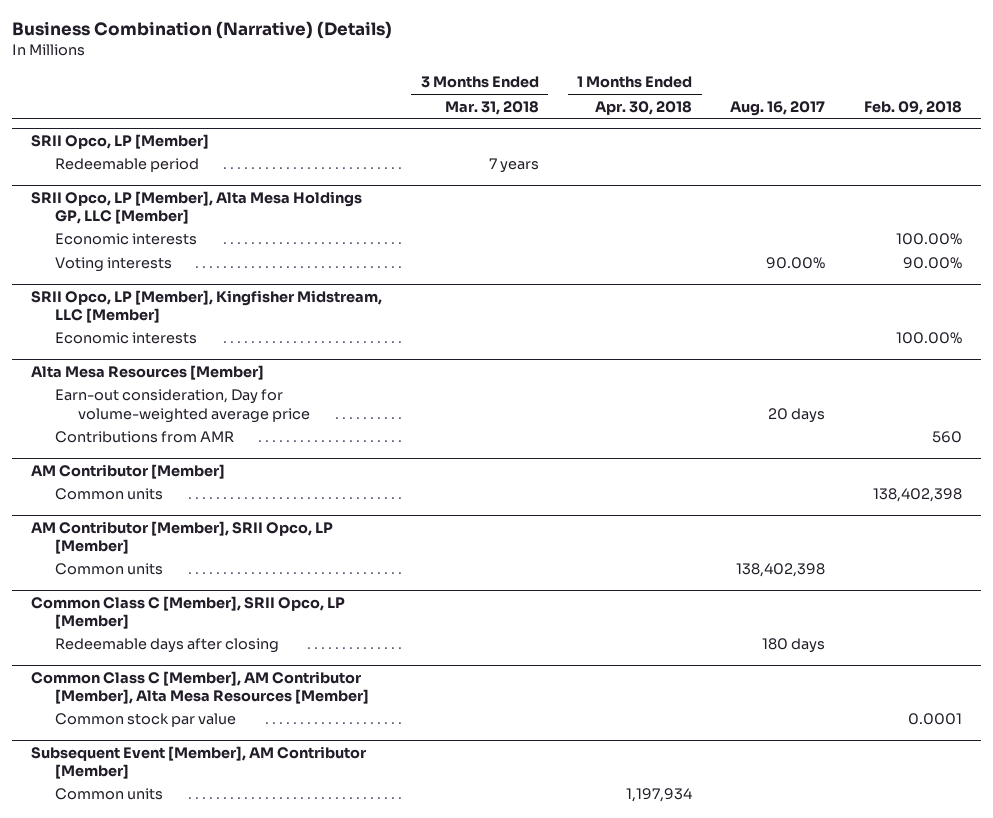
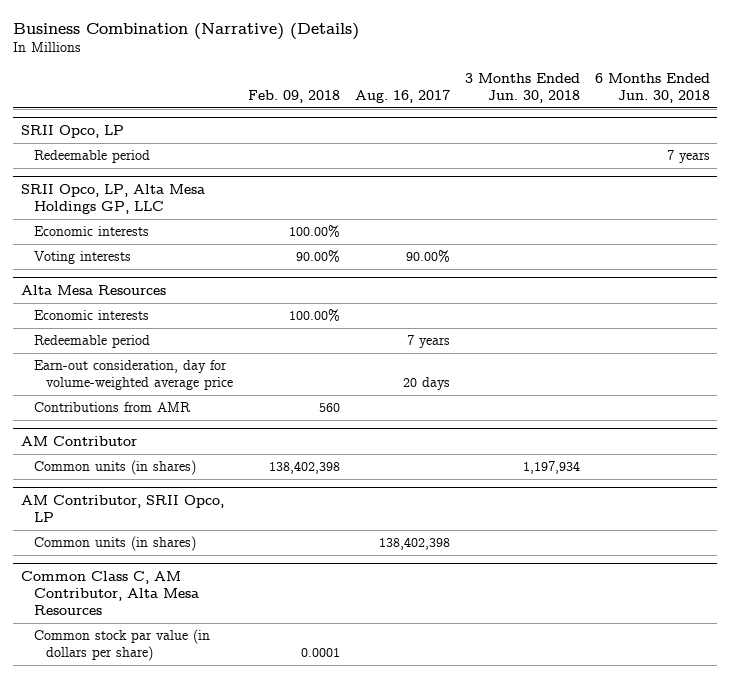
- | 3 Months Ended Mar. 31, 2018 | 1 Months Ended Apr. 30, 2018 | Aug. 16, 2017 | Feb. 09, 2018
+ | Feb. 09, 2018 | Aug. 16, 2017 | 3 Months Ended Jun. 30, 2018 | 6 Months Ended Jun. 30, 2018
- SRII Opco, LP [Member]
+ SRII Opco, LP
- SRII Opco, LP [Member], Alta Mesa Holdings GP, LLC [Member]
+ SRII Opco, LP, Alta Mesa Holdings GP, LLC
- SRII Opco, LP [Member], Kingfisher Midstream, LLC [Member]
- Economic interests | | | | 100.00%
- Alta Mesa Resources [Member]
- Earn-out consideration, Day for volume-weighted average price | | | 20 days |
+ Alta Mesa Resources
+ Economic interests | 100.00% | | |
+ Redeemable period | | 7 years | |
+ Earn-out consideration, day for volume-weighted average price | | 20 days | |
- AM Contributor [Member]
- Common units | | | | 138,402,398
- AM Contributor [Member], SRII Opco, LP [Member]
- Common units | | | 138,402,398 |
- Common Class C [Member], SRII Opco, LP [Member]
- Redeemable days after closing | | | 180 days |
- Common Class C [Member], AM Contributor [Member], Alta Mesa Resources [Member]
- Common stock par value | | | | 0.0001
- Subsequent Event [Member], AM Contributor [Member]
- Common units | | 1,197,934 | |
+ AM Contributor
+ Common units (in shares) | 138,402,398 | | 1,197,934 |
+ AM Contributor, SRII Opco, LP
+ Common units (in shares) | | 138,402,398 | |
+ Common Class C, AM Contributor, Alta Mesa Resources
+ Common stock par value (in dollars per share) | 0.0001 | | |

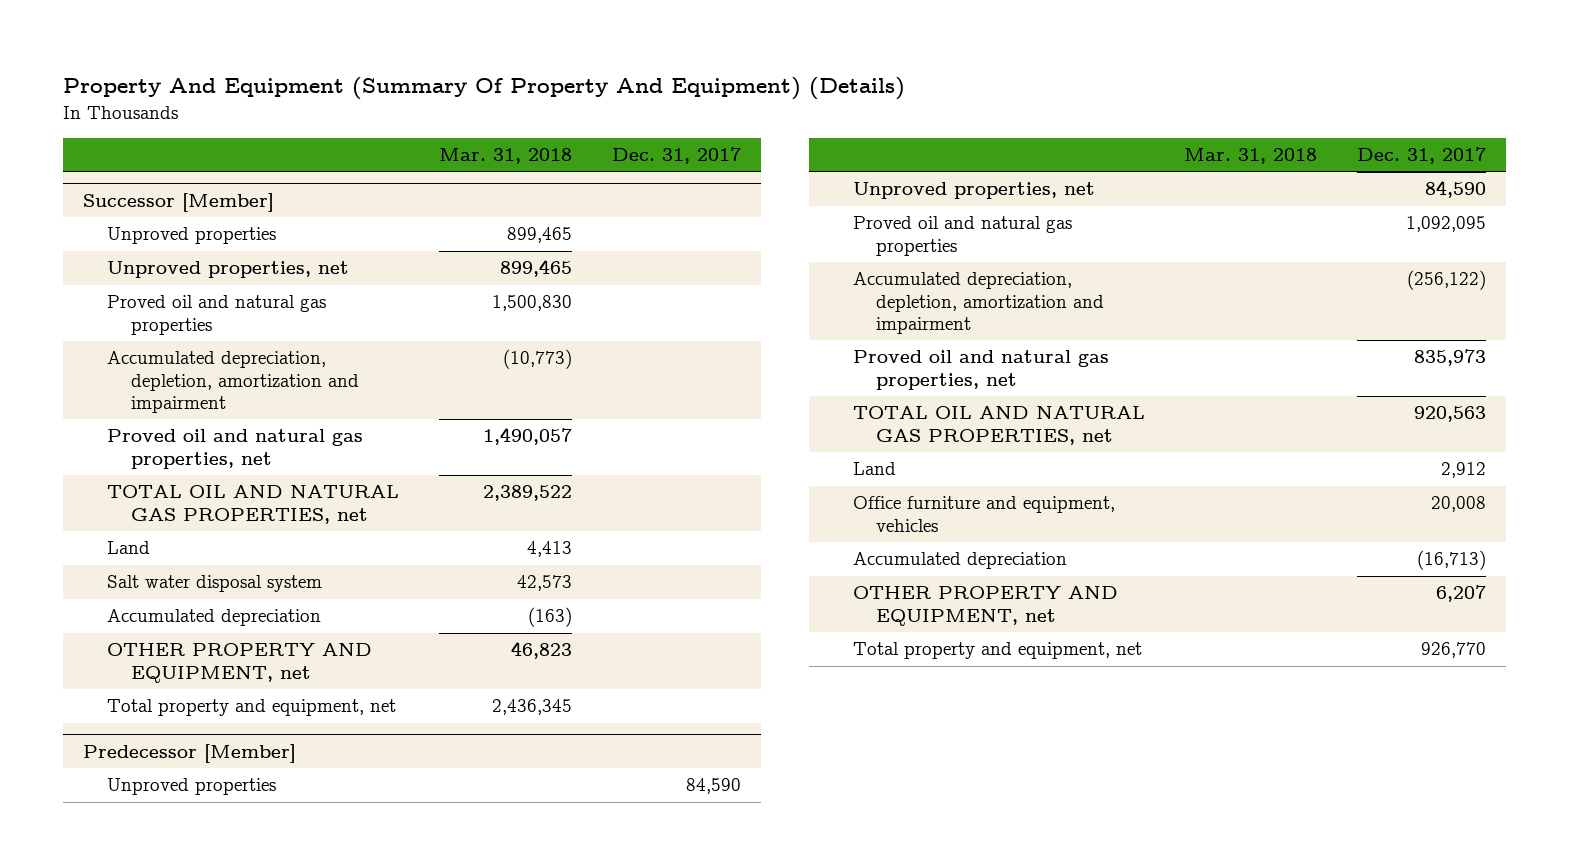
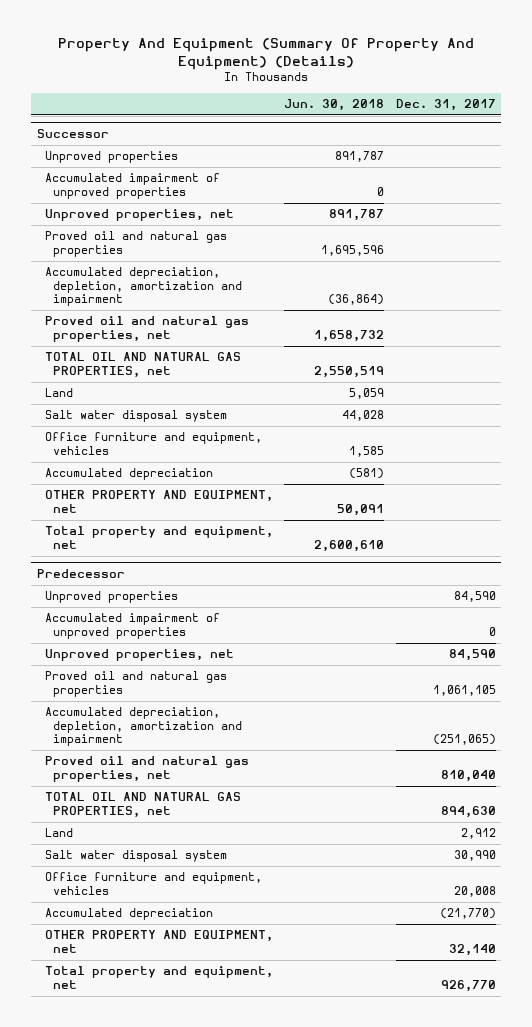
- | Mar. 31, 2018 | Dec. 31, 2017
+ | Jun. 30, 2018 | Dec. 31, 2017
- Successor [Member]
+ Successor
+ Accumulated impairment of unproved properties | 0 |
+ Office furniture and equipment, vehicles | 1,585 |
- Predecessor [Member]
+ Predecessor
+ Accumulated impairment of unproved properties | | 0
- Proved oil and natural gas properties | | 1,092,095
- Accumulated depreciation, depletion, amortization and impairment | | (256,122)
- Proved oil and natural gas properties, net | | 835,973
- TOTAL OIL AND NATURAL GAS PROPERTIES, net | | 920,563
+ Proved oil and natural gas properties | | 1,061,105
+ Accumulated depreciation, depletion, amortization and impairment | | (251,065)
+ Proved oil and natural gas properties, net | | 810,040
+ TOTAL OIL AND NATURAL GAS PROPERTIES, net | | 894,630
+ Salt water disposal system | | 30,990
- Accumulated depreciation | | (16,713)
- OTHER PROPERTY AND EQUIPMENT, net | | 6,207
+ Accumulated depreciation | | (21,770)
+ OTHER PROPERTY AND EQUIPMENT, net | | 32,140

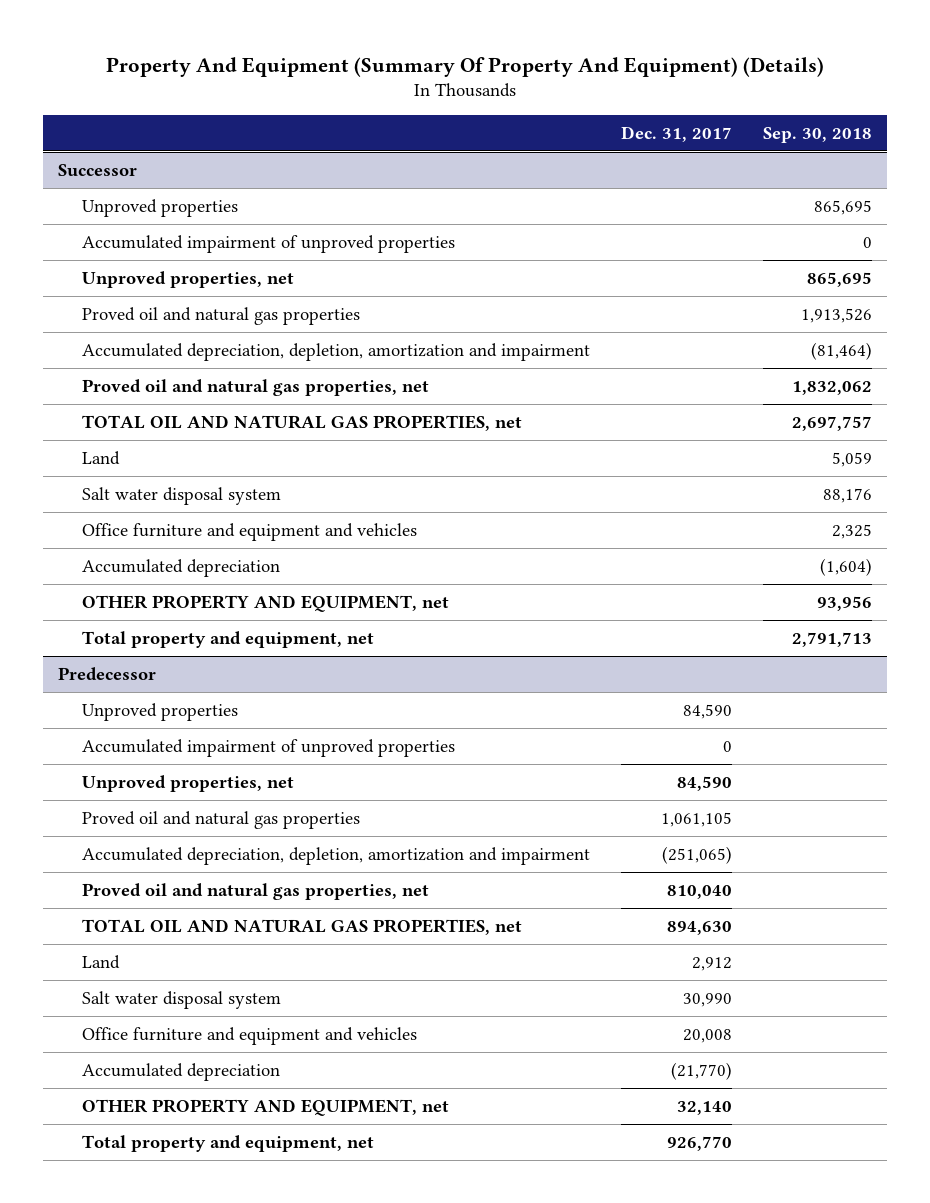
- | Jun. 30, 2018 | Dec. 31, 2017
+ | Dec. 31, 2017 | Sep. 30, 2018
@ Successor
- Office furniture and equipment, vehicles | 1,585 |
+ Office furniture and equipment and vehicles | | 2,325
@ Predecessor
- Office furniture and equipment, vehicles | | 20,008
+ Office furniture and equipment and vehicles | 20,008 |

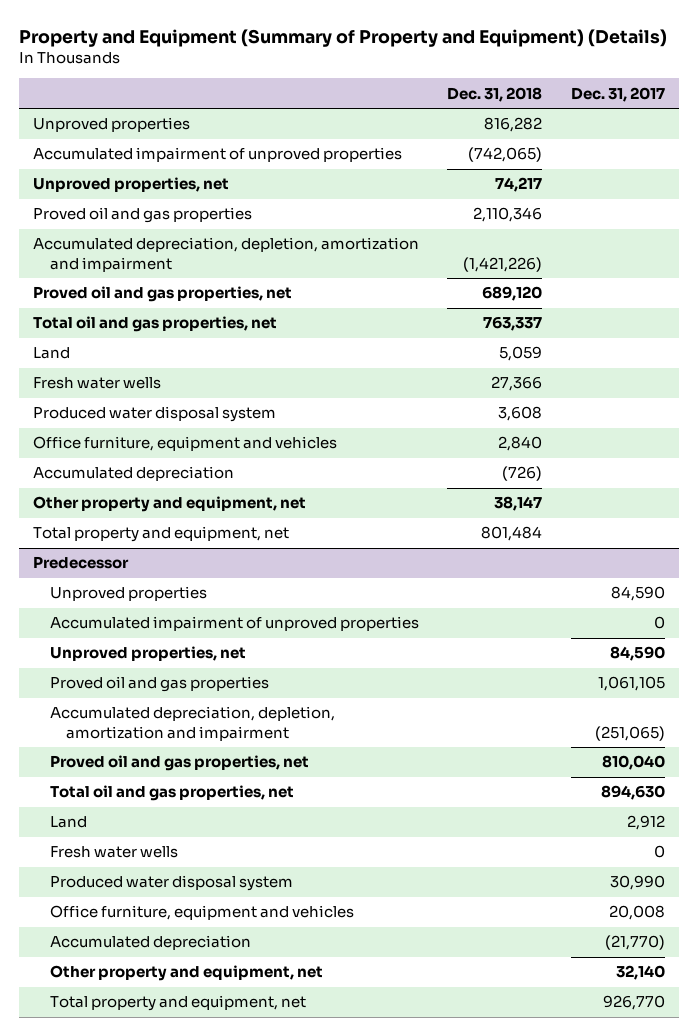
- Property And Equipment (Summary Of Property And Equipment) (Details)
+ Property and Equipment (Summary of Property and Equipment) (Details)
- | Dec. 31, 2017 | Sep. 30, 2018
+ | Dec. 31, 2018 | Dec. 31, 2017
- Successor
- Unproved properties | | 865,695
- Accumulated impairment of unproved properties | | 0
- Unproved properties, net | | 865,695
- Proved oil and natural gas properties | | 1,913,526
- Accumulated depreciation, depletion, amortization and impairment | | (81,464)
- Proved oil and natural gas properties, net | | 1,832,062
- TOTAL OIL AND NATURAL GAS PROPERTIES, net | | 2,697,757
- Land | | 5,059
- Salt water disposal system | | 88,176
- Office furniture and equipment and vehicles | | 2,325
- Accumulated depreciation | | (1,604)
- OTHER PROPERTY AND EQUIPMENT, net | | 93,956
- Total property and equipment, net | | 2,791,713
+ Unproved properties | 816,282 |
+ Accumulated impairment of unproved properties | (742,065) |
+ Unproved properties, net | 74,217 |
+ Proved oil and gas properties | 2,110,346 |
+ Accumulated depreciation, depletion, amortization and impairment | (1,421,226) |
+ Proved oil and gas properties, net | 689,120 |
+ Total oil and gas properties, net | 763,337 |
+ Land | 5,059 |
+ Fresh water wells | 27,366 |
+ Produced water disposal system | 3,608 |
+ Office furniture, equipment and vehicles | 2,840 |
+ Accumulated depreciation | (726) |
+ Other property and equipment, net | 38,147 |
+ Total property and equipment, net | 801,484 |
@ Predecessor
- Proved oil and natural gas properties | 1,061,105 |
+ Proved oil and gas properties | | 1,061,105
- Proved oil and natural gas properties, net | 810,040 |
- TOTAL OIL AND NATURAL GAS PROPERTIES, net | 894,630 |
+ Proved oil and gas properties, net | | 810,040
+ Total oil and gas properties, net | | 894,630
- Salt water disposal system | 30,990 |
- Office furniture and equipment and vehicles | 20,008 |
+ Fresh water wells | | 0
+ Produced water disposal system | | 30,990
+ Office furniture, equipment and vehicles | | 20,008
- OTHER PROPERTY AND EQUIPMENT, net | 32,140 |
+ Other property and equipment, net | | 32,140

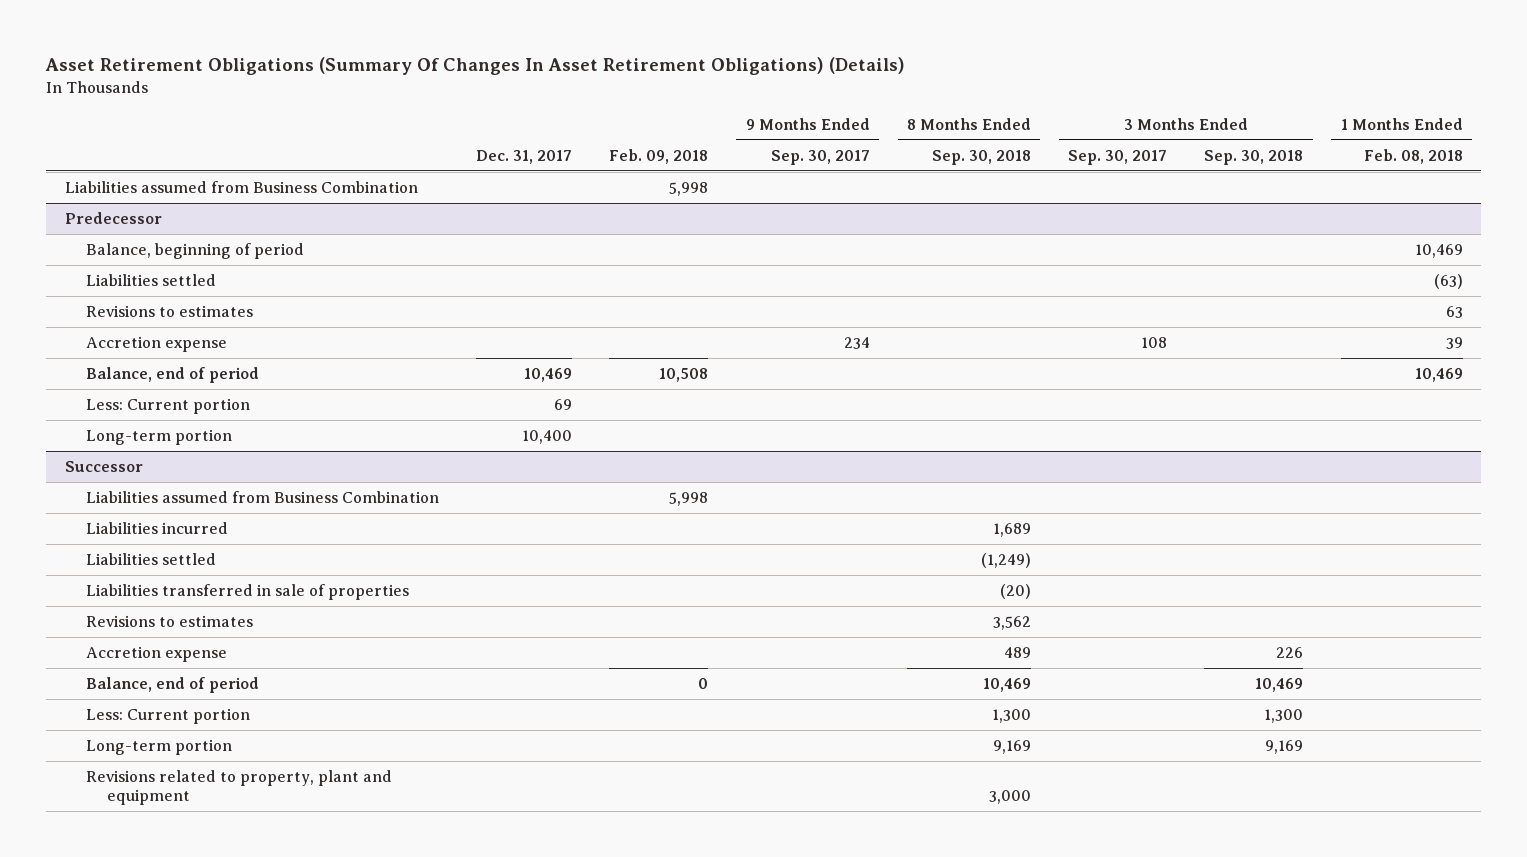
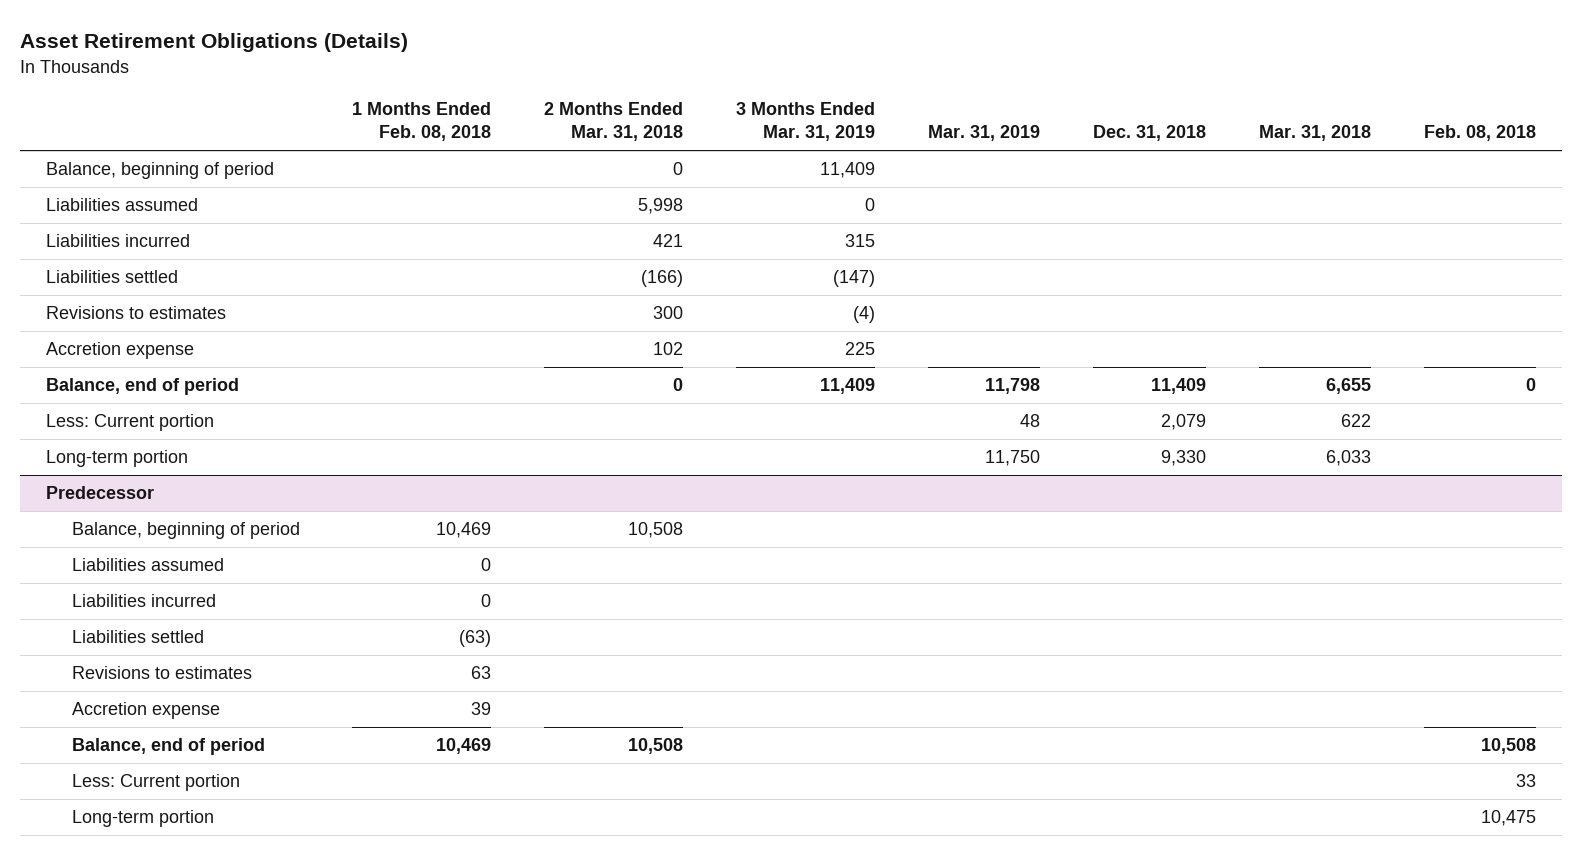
- Asset Retirement Obligations (Summary Of Changes In Asset Retirement Obligations) (Details)
+ Asset Retirement Obligations (Details)
- | Dec. 31, 2017 | Feb. 09, 2018 | 9 Months Ended Sep. 30, 2017 | 8 Months Ended Sep. 30, 2018 | 3 Months Ended Sep. 30, 2017 | 3 Months Ended Sep. 30, 2018 | 1 Months Ended Feb. 08, 2018
+ | 1 Months Ended Feb. 08, 2018 | 2 Months Ended Mar. 31, 2018 | 3 Months Ended Mar. 31, 2019 | Mar. 31, 2019 | Dec. 31, 2018 | Mar. 31, 2018 | Feb. 08, 2018
- Liabilities assumed from Business Combination | | 5,998 | | | | |
+ Balance, beginning of period | | 0 | 11,409 | | | |
+ Liabilities assumed | | 5,998 | 0 | | | |
+ Liabilities incurred | | 421 | 315 | | | |
+ Liabilities settled | | (166) | (147) | | | |
+ Revisions to estimates | | 300 | (4) | | | |
+ Accretion expense | | 102 | 225 | | | |
+ Balance, end of period | | 0 | 11,409 | 11,798 | 11,409 | 6,655 | 0
+ Less: Current portion | | | | 48 | 2,079 | 622 |
+ Long-term portion | | | | 11,750 | 9,330 | 6,033 |
@ Predecessor
+ Liabilities assumed | 0 | | | | | |
+ Liabilities incurred | 0 | | | | | |
- Successor
- Liabilities assumed from Business Combination | | 5,998 | | | | |
- Liabilities incurred | | | | 1,689 | | |
- Liabilities settled | | | | (1,249) | | |
- Liabilities transferred in sale of properties | | | | (20) | | |
- Revisions to estimates | | | | 3,562 | | |
- Accretion expense | | | | 489 | | 226 |
- Balance, end of period | | 0 | | 10,469 | | 10,469 |
- Less: Current portion | | | | 1,300 | | 1,300 |
- Long-term portion | | | | 9,169 | | 9,169 |
- Revisions related to property, plant and equipment | | | | 3,000 | | |

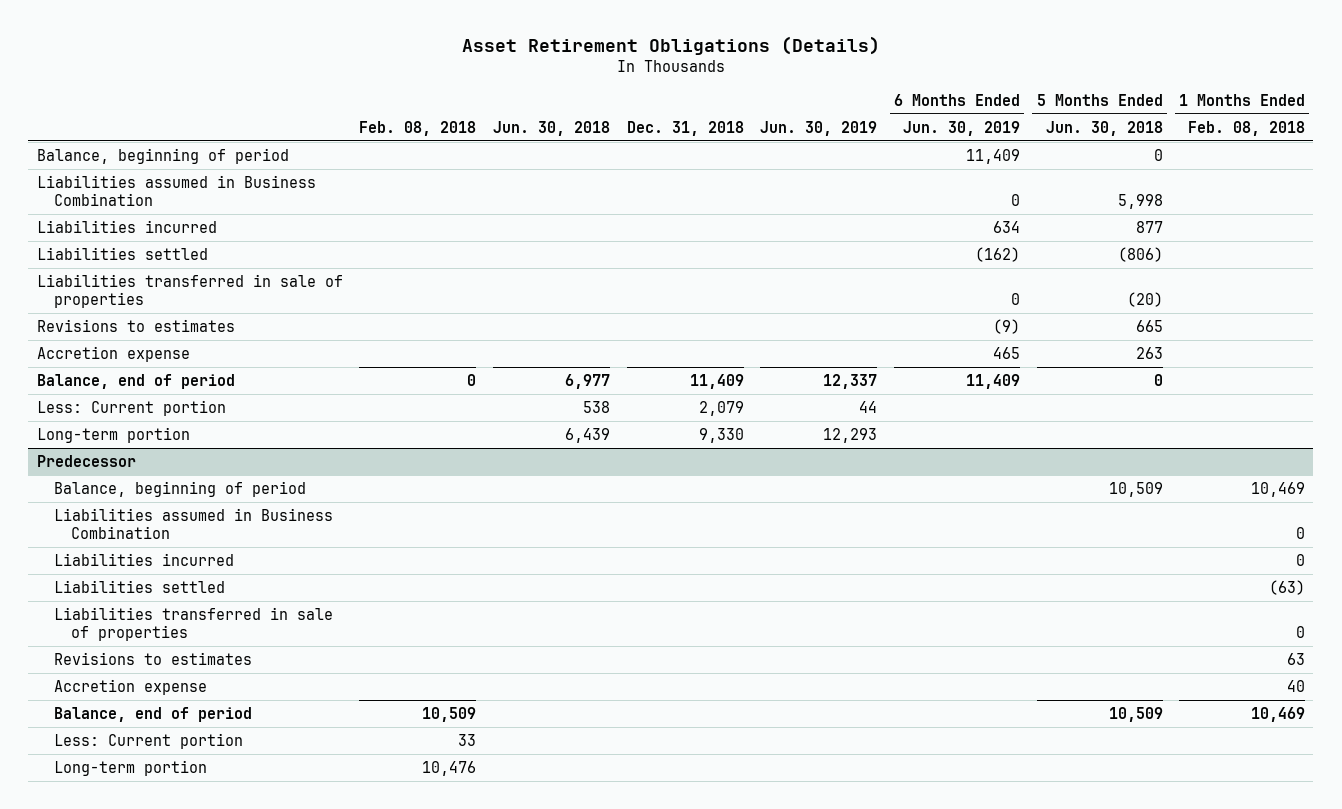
- | 1 Months Ended Feb. 08, 2018 | 2 Months Ended Mar. 31, 2018 | 3 Months Ended Mar. 31, 2019 | Mar. 31, 2019 | Dec. 31, 2018 | Mar. 31, 2018 | Feb. 08, 2018
+ | Feb. 08, 2018 | Jun. 30, 2018 | Dec. 31, 2018 | Jun. 30, 2019 | 6 Months Ended Jun. 30, 2019 | 5 Months Ended Jun. 30, 2018 | 1 Months Ended Feb. 08, 2018
- Liabilities assumed | | 5,998 | 0 | | | |
+ Liabilities assumed in Business Combination | | | | | 0 | 5,998 |
+ Liabilities transferred in sale of properties | | | | | 0 | (20) |
@ Predecessor
- Liabilities assumed | 0 | | | | | |
+ Liabilities assumed in Business Combination | | | | | | | 0
+ Liabilities transferred in sale of properties | | | | | | | 0
- Accretion expense | 39 | | | | | |
- Balance, end of period | 10,469 | 10,508 | | | | | 10,508
+ Accretion expense | | | | | | | 40
+ Balance, end of period | 10,509 | | | | | 10,509 | 10,469
- Long-term portion | | | | | | | 10,475
+ Long-term portion | 10,476 | | | | | |

